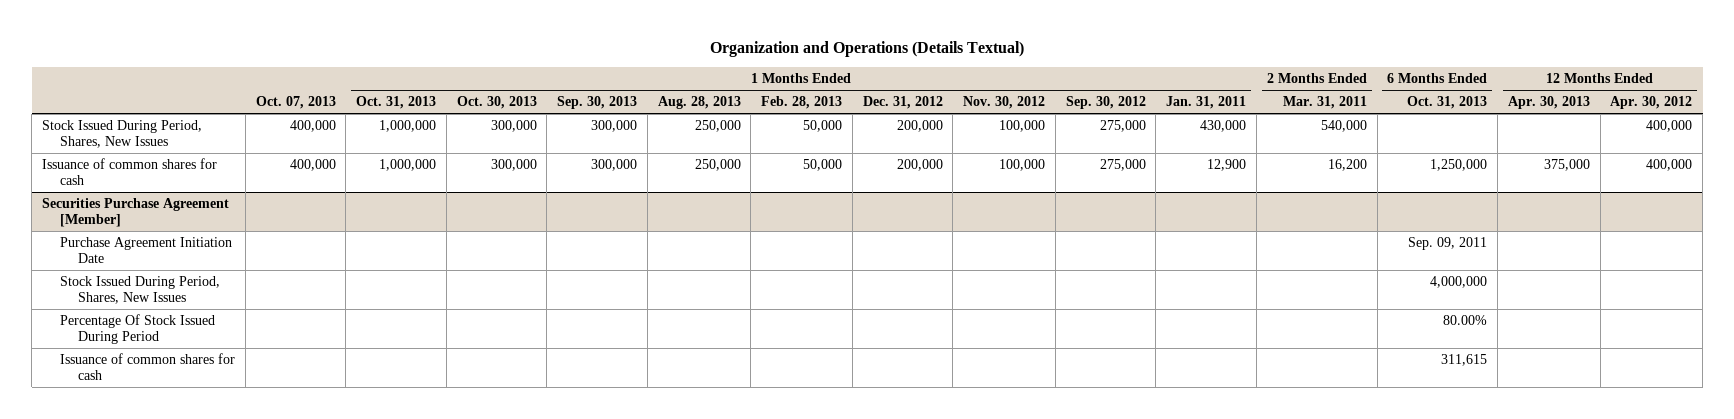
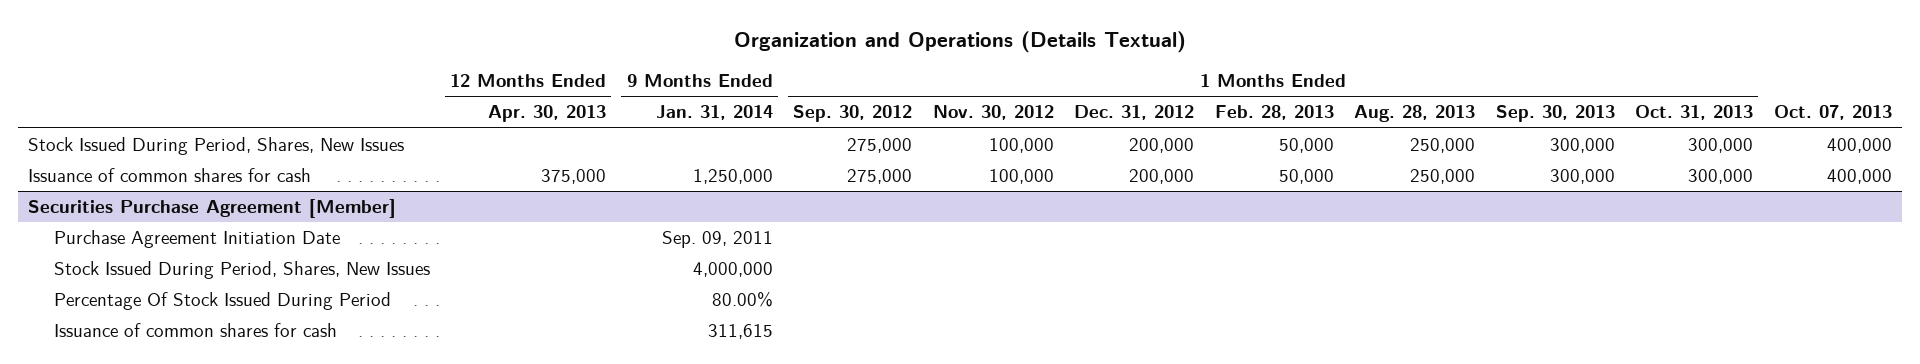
- | Oct. 07, 2013 | 1 Months Ended Oct. 31, 2013 | 1 Months Ended Oct. 30, 2013 | 1 Months Ended Sep. 30, 2013 | 1 Months Ended Aug. 28, 2013 | 1 Months Ended Feb. 28, 2013 | 1 Months Ended Dec. 31, 2012 | 1 Months Ended Nov. 30, 2012 | 1 Months Ended Sep. 30, 2012 | 1 Months Ended Jan. 31, 2011 | 2 Months Ended Mar. 31, 2011 | 6 Months Ended Oct. 31, 2013 | 12 Months Ended Apr. 30, 2013 | 12 Months Ended Apr. 30, 2012
+ | 12 Months Ended Apr. 30, 2013 | 9 Months Ended Jan. 31, 2014 | 1 Months Ended Sep. 30, 2012 | 1 Months Ended Nov. 30, 2012 | 1 Months Ended Dec. 31, 2012 | 1 Months Ended Feb. 28, 2013 | 1 Months Ended Aug. 28, 2013 | 1 Months Ended Sep. 30, 2013 | 1 Months Ended Oct. 31, 2013 | Oct. 07, 2013
- Stock Issued During Period, Shares, New Issues | 400,000 | 1,000,000 | 300,000 | 300,000 | 250,000 | 50,000 | 200,000 | 100,000 | 275,000 | 430,000 | 540,000 | | | 400,000
- Issuance of common shares for cash | 400,000 | 1,000,000 | 300,000 | 300,000 | 250,000 | 50,000 | 200,000 | 100,000 | 275,000 | 12,900 | 16,200 | 1,250,000 | 375,000 | 400,000
+ Stock Issued During Period, Shares, New Issues | | | 275,000 | 100,000 | 200,000 | 50,000 | 250,000 | 300,000 | 300,000 | 400,000
+ Issuance of common shares for cash | 375,000 | 1,250,000 | 275,000 | 100,000 | 200,000 | 50,000 | 250,000 | 300,000 | 300,000 | 400,000

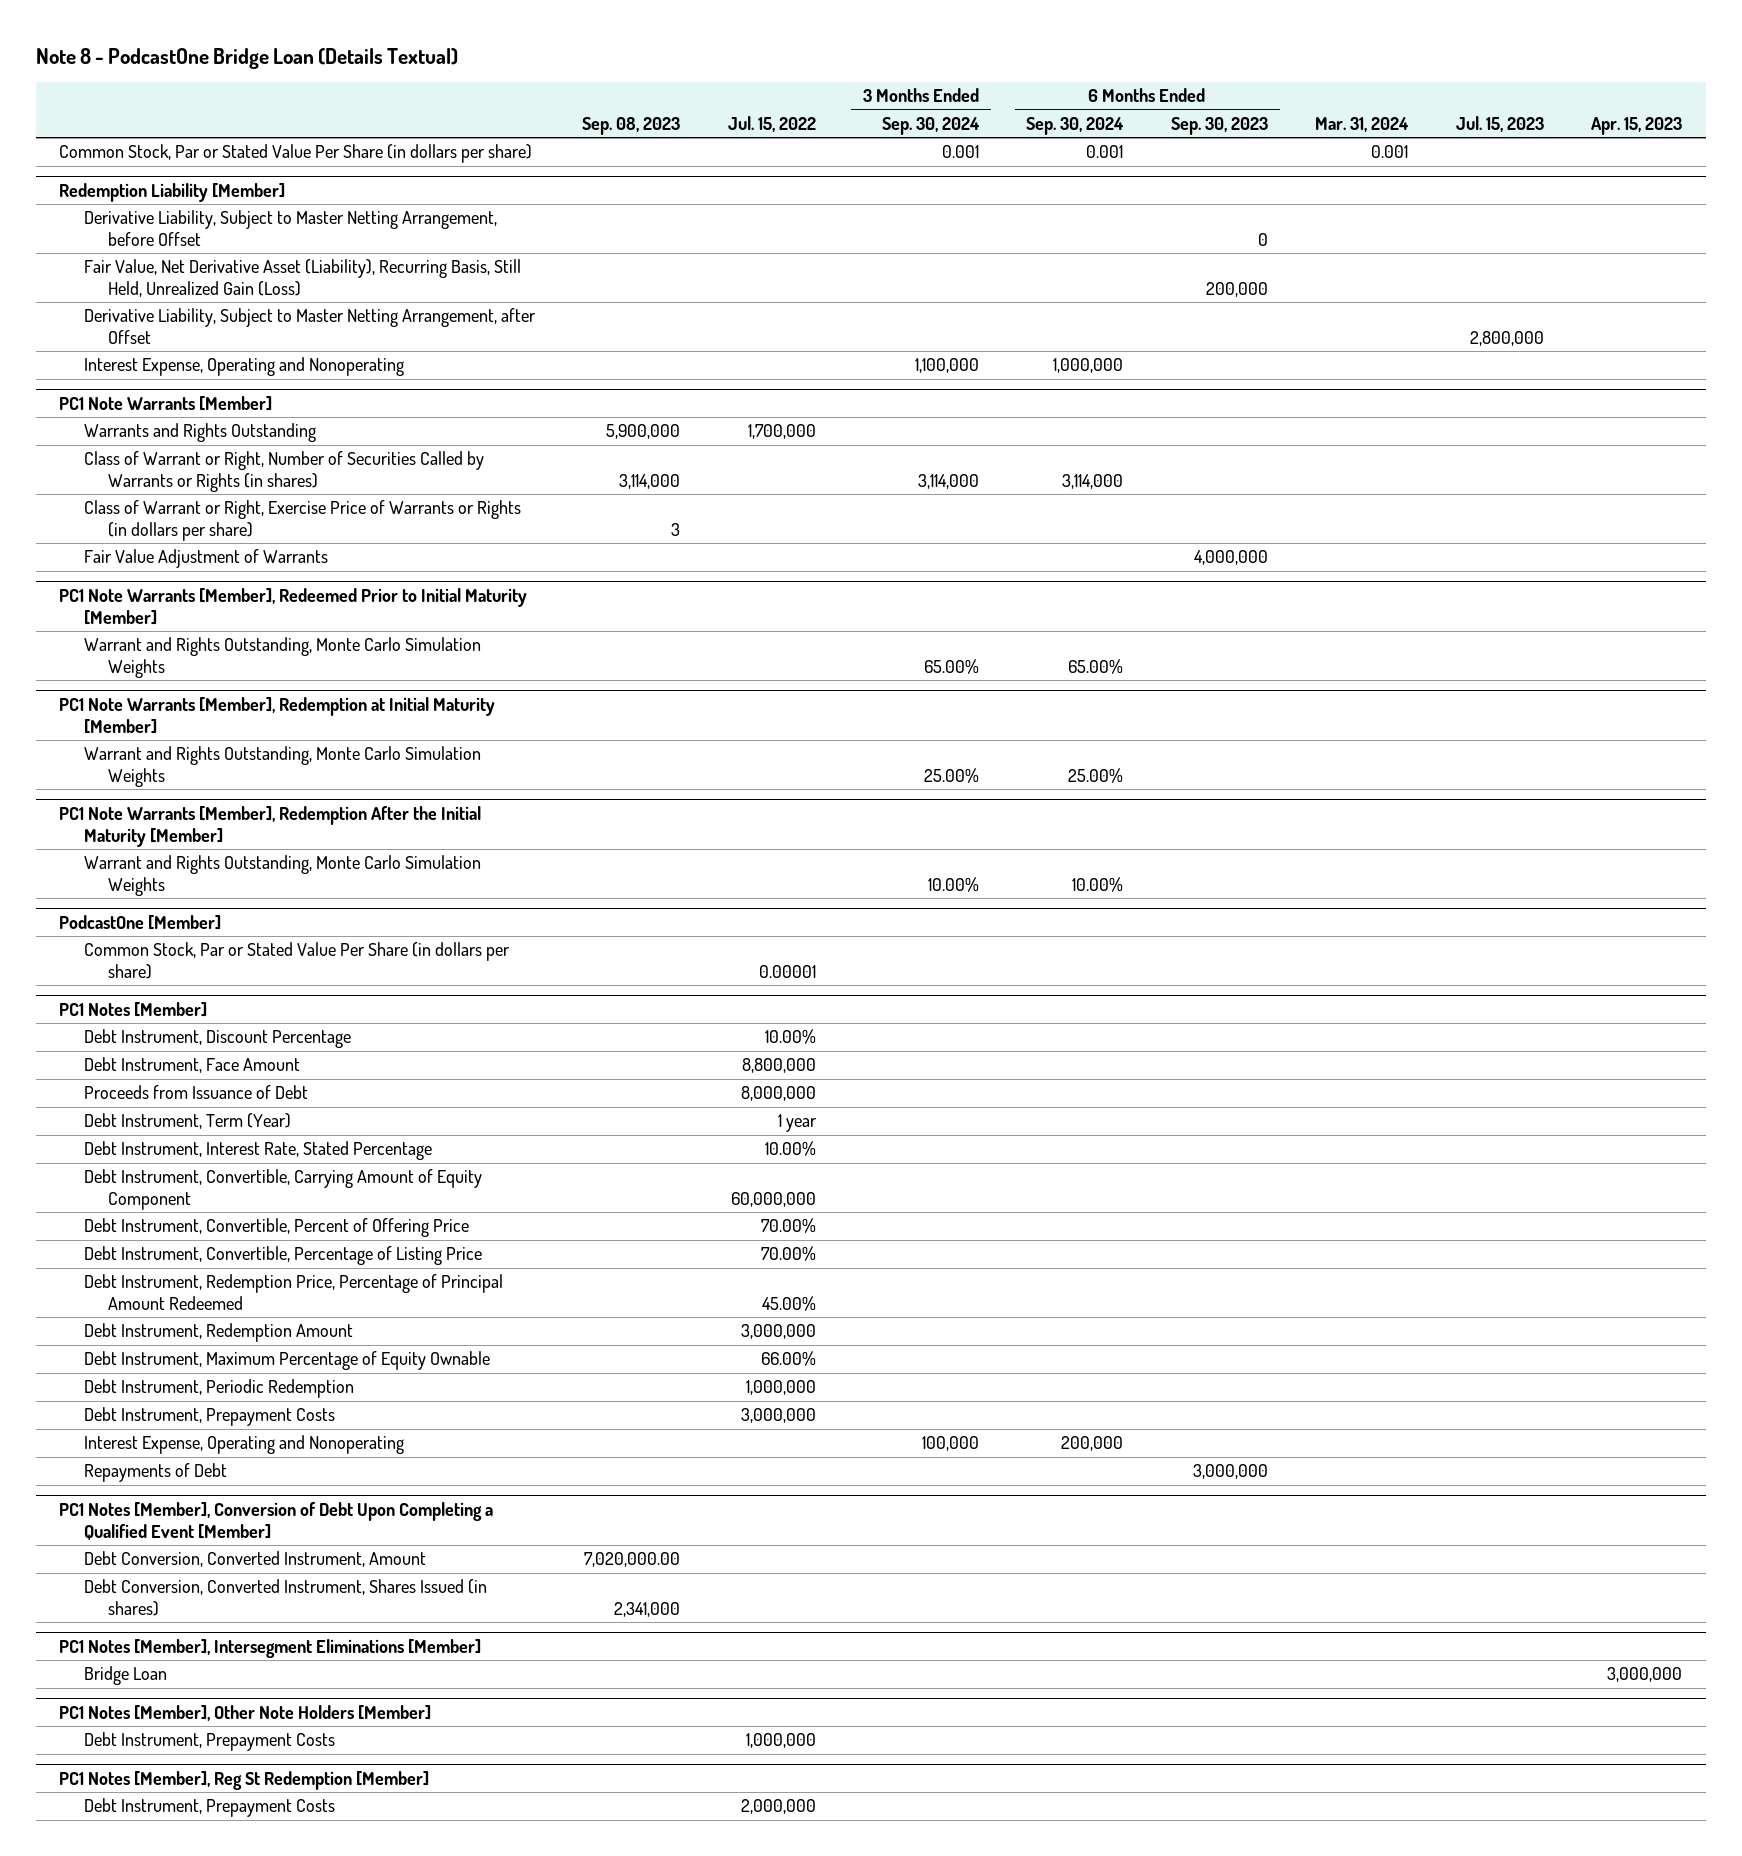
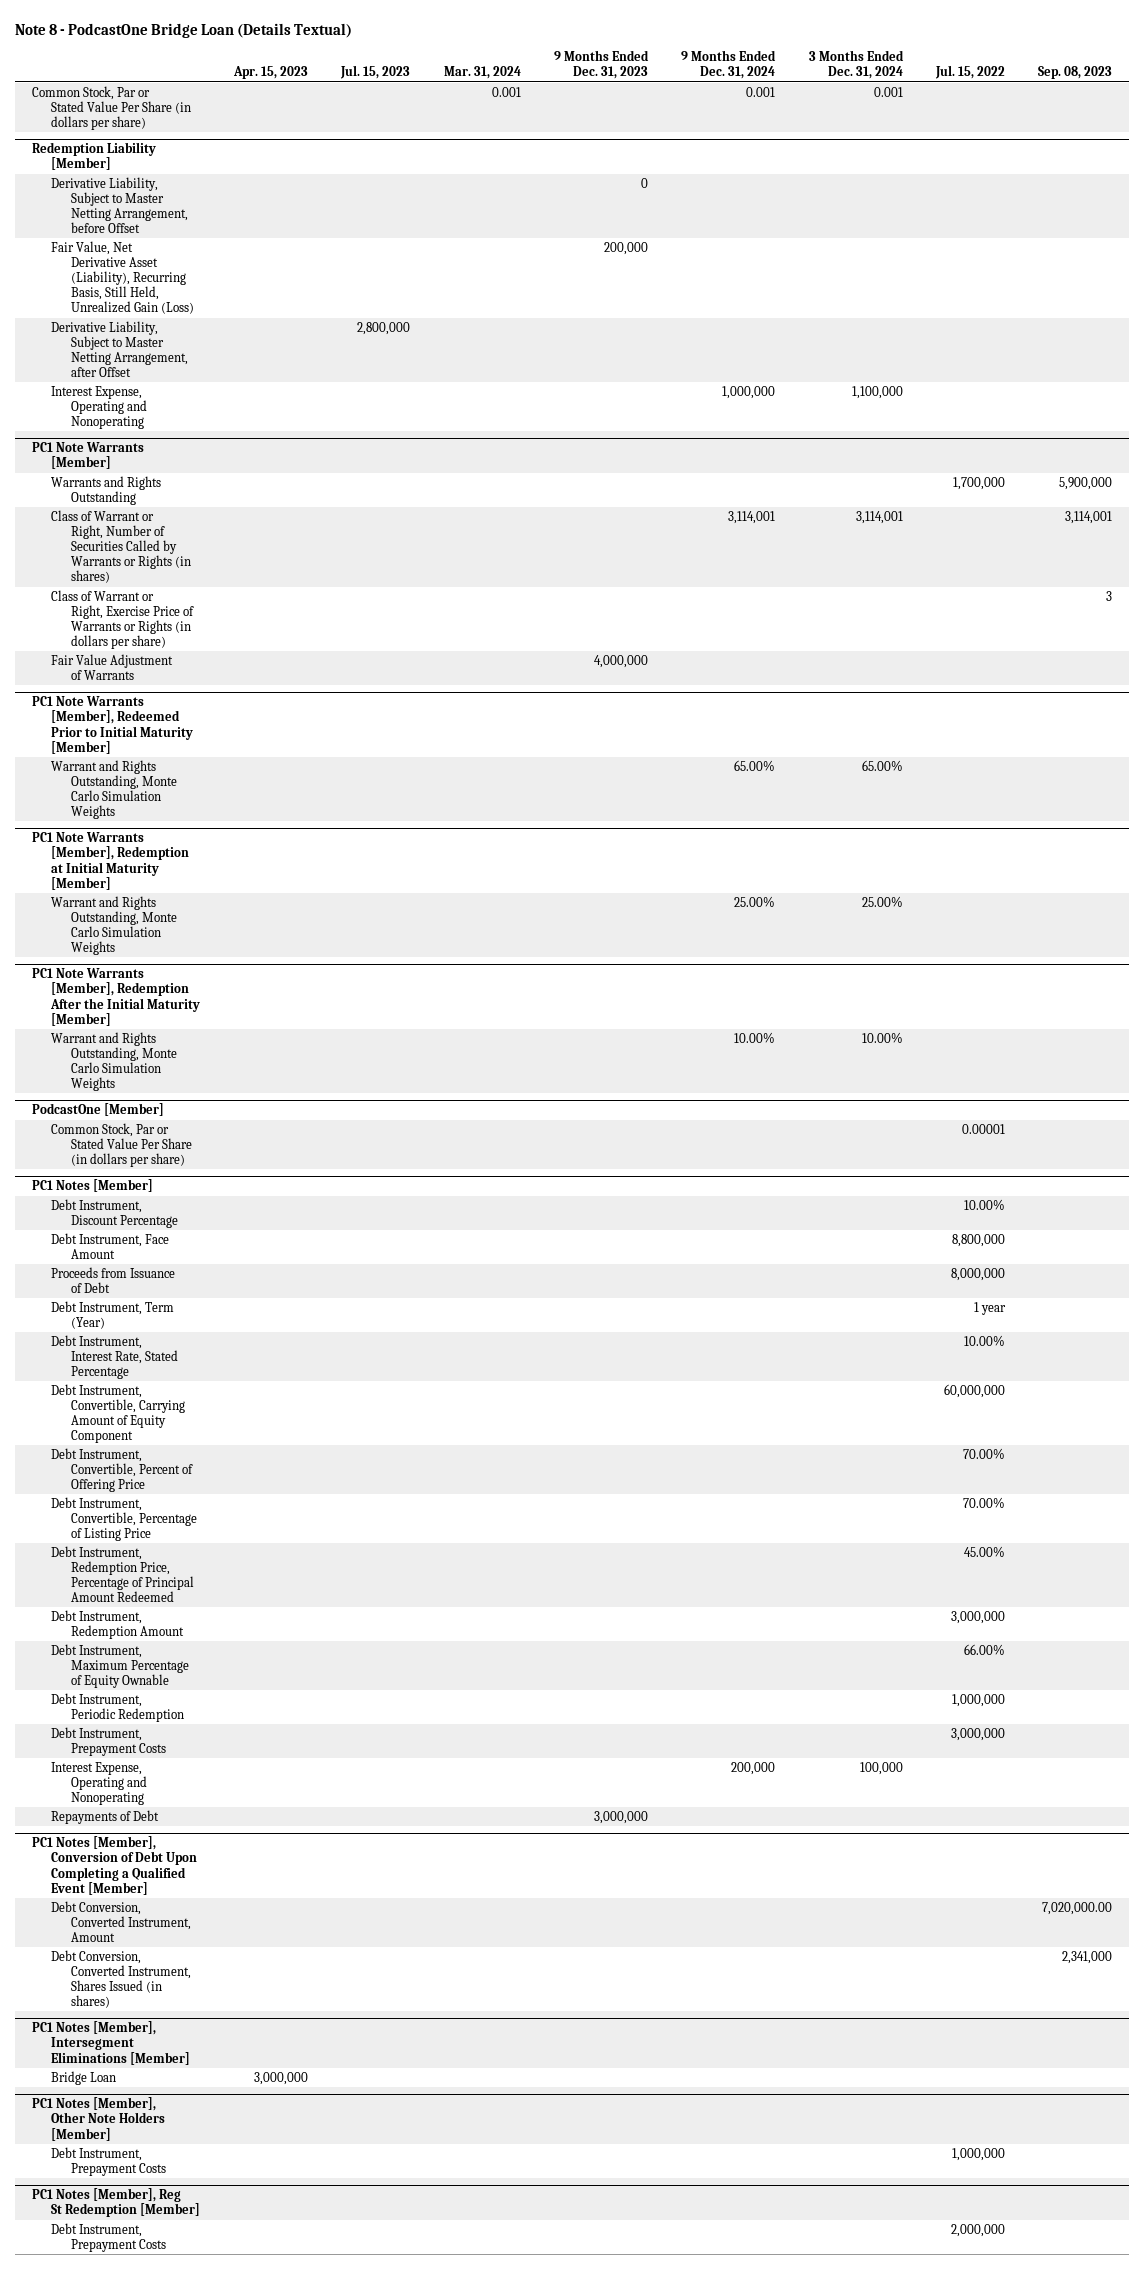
- | Sep. 08, 2023 | Jul. 15, 2022 | 3 Months Ended Sep. 30, 2024 | 6 Months Ended Sep. 30, 2024 | 6 Months Ended Sep. 30, 2023 | Mar. 31, 2024 | Jul. 15, 2023 | Apr. 15, 2023
+ | Apr. 15, 2023 | Jul. 15, 2023 | Mar. 31, 2024 | 9 Months Ended Dec. 31, 2023 | 9 Months Ended Dec. 31, 2024 | 3 Months Ended Dec. 31, 2024 | Jul. 15, 2022 | Sep. 08, 2023
@ PC1 Note Warrants [Member]
- Class of Warrant or Right, Number of Securities Called by Warrants or Rights (in shares) | 3,114,000 | | 3,114,000 | 3,114,000 | | | |
+ Class of Warrant or Right, Number of Securities Called by Warrants or Rights (in shares) | | | | | 3,114,001 | 3,114,001 | | 3,114,001

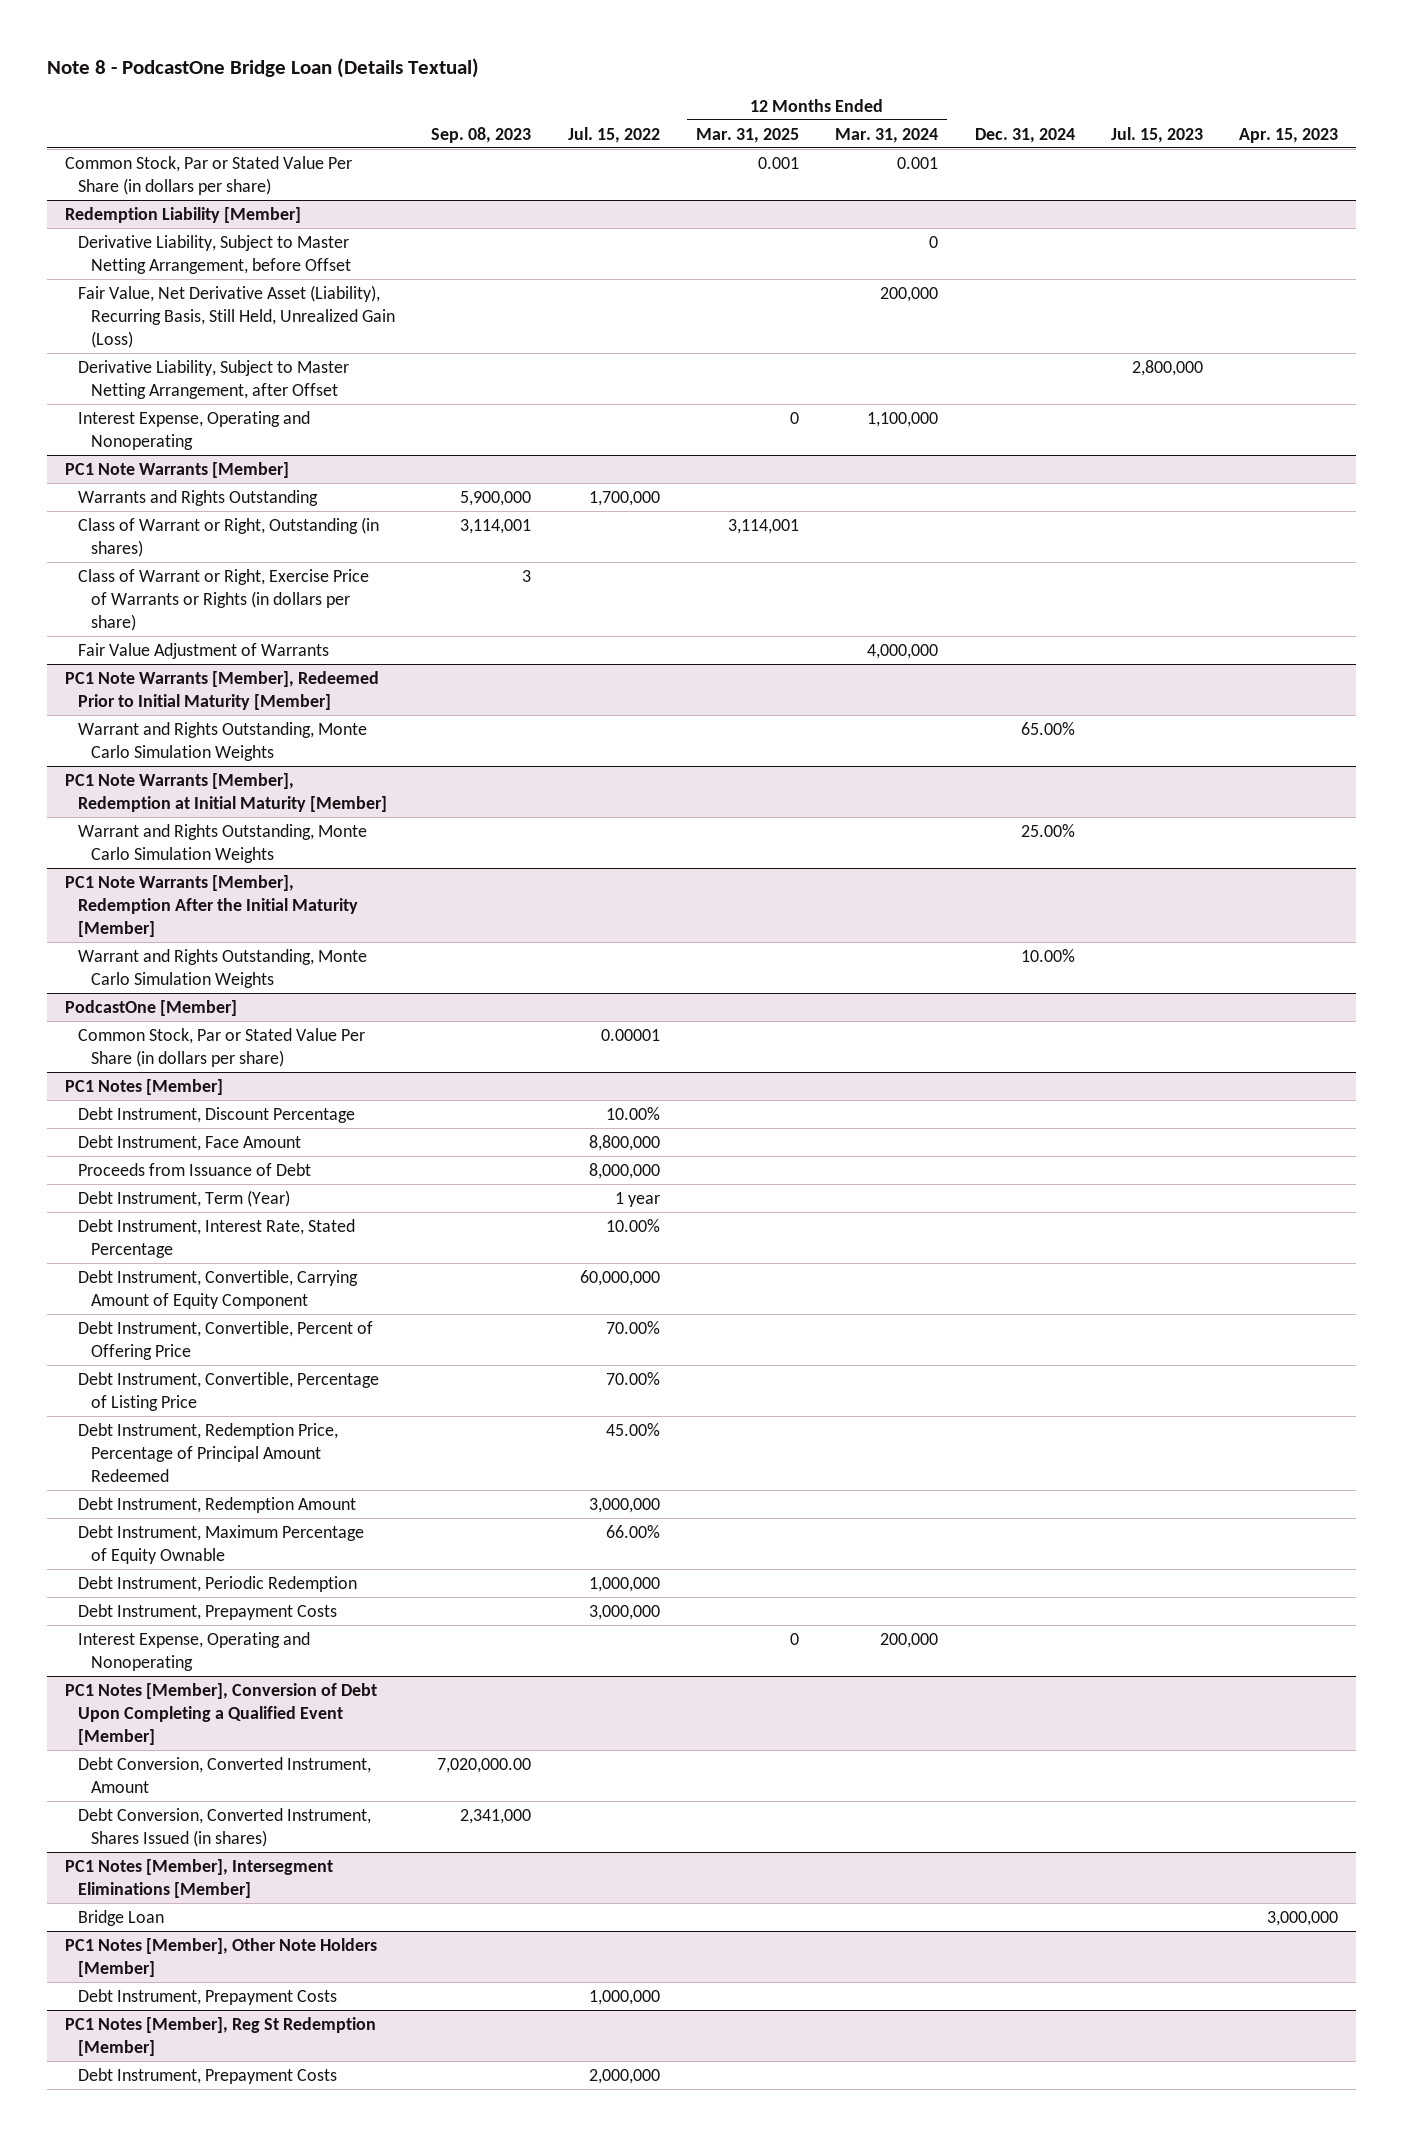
- | Apr. 15, 2023 | Jul. 15, 2023 | Mar. 31, 2024 | 9 Months Ended Dec. 31, 2023 | 9 Months Ended Dec. 31, 2024 | 3 Months Ended Dec. 31, 2024 | Jul. 15, 2022 | Sep. 08, 2023
+ | Sep. 08, 2023 | Jul. 15, 2022 | 12 Months Ended Mar. 31, 2025 | 12 Months Ended Mar. 31, 2024 | Dec. 31, 2024 | Jul. 15, 2023 | Apr. 15, 2023
@ PC1 Note Warrants [Member]
- Class of Warrant or Right, Number of Securities Called by Warrants or Rights (in shares) | | | | | 3,114,001 | 3,114,001 | | 3,114,001
+ Class of Warrant or Right, Outstanding (in shares) | 3,114,001 | | 3,114,001 | | | |
@ PC1 Notes [Member]
- Repayments of Debt | | | | 3,000,000 | | | |

